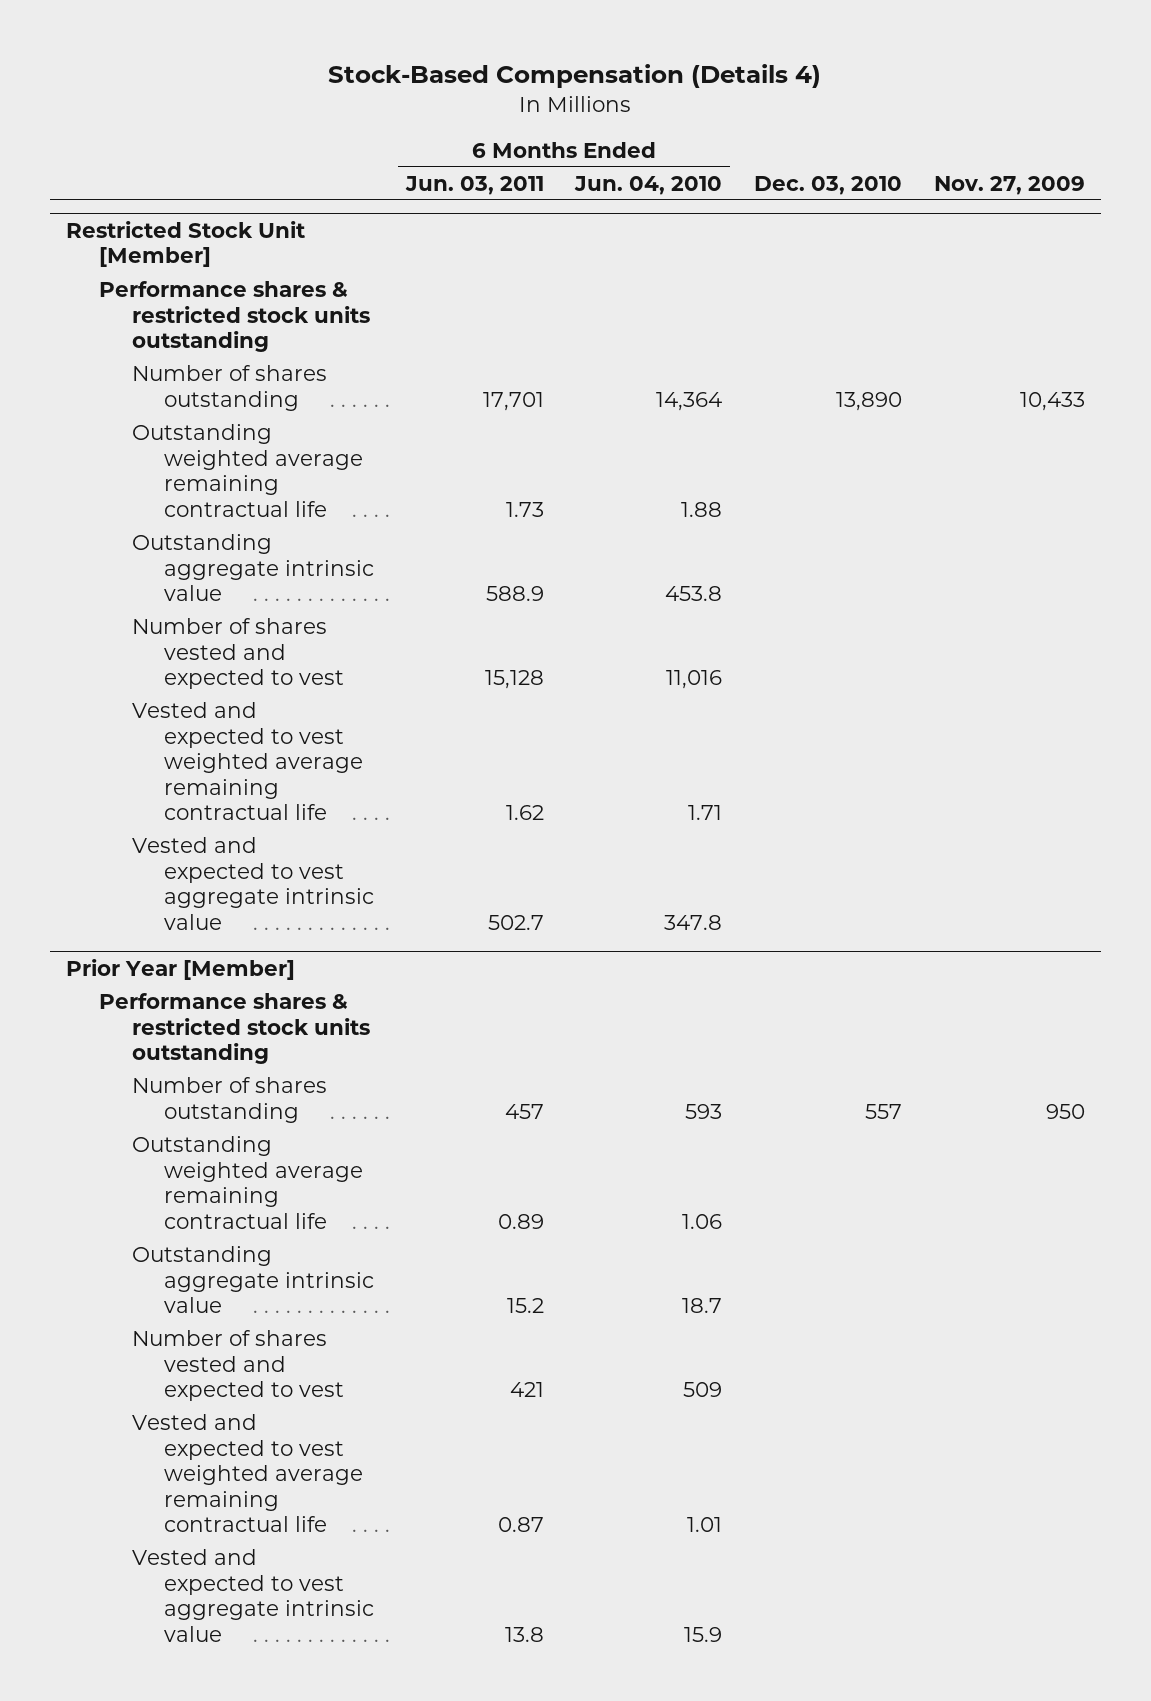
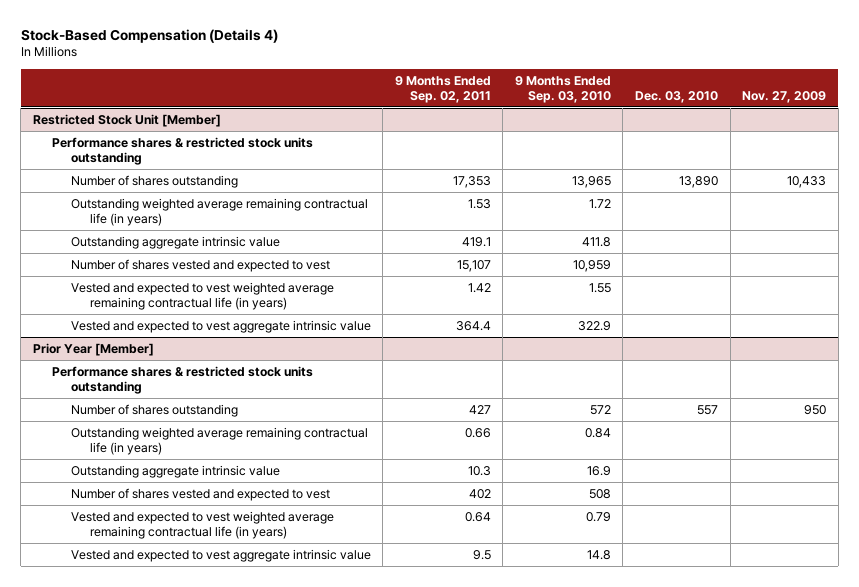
- | 6 Months Ended Jun. 03, 2011 | 6 Months Ended Jun. 04, 2010 | Dec. 03, 2010 | Nov. 27, 2009
+ | 9 Months Ended Sep. 02, 2011 | 9 Months Ended Sep. 03, 2010 | Dec. 03, 2010 | Nov. 27, 2009
@ Restricted Stock Unit [Member]
- Outstanding weighted average remaining contractual life | 1.73 | 1.88 | |
+ Outstanding weighted average remaining contractual life (in years) | 1.53 | 1.72 | |
- Vested and expected to vest weighted average remaining contractual life | 1.62 | 1.71 | |
+ Vested and expected to vest weighted average remaining contractual life (in years) | 1.42 | 1.55 | |
@ Prior Year [Member]
- Outstanding weighted average remaining contractual life | 0.89 | 1.06 | |
+ Outstanding weighted average remaining contractual life (in years) | 0.66 | 0.84 | |
- Vested and expected to vest weighted average remaining contractual life | 0.87 | 1.01 | |
+ Vested and expected to vest weighted average remaining contractual life (in years) | 0.64 | 0.79 | |

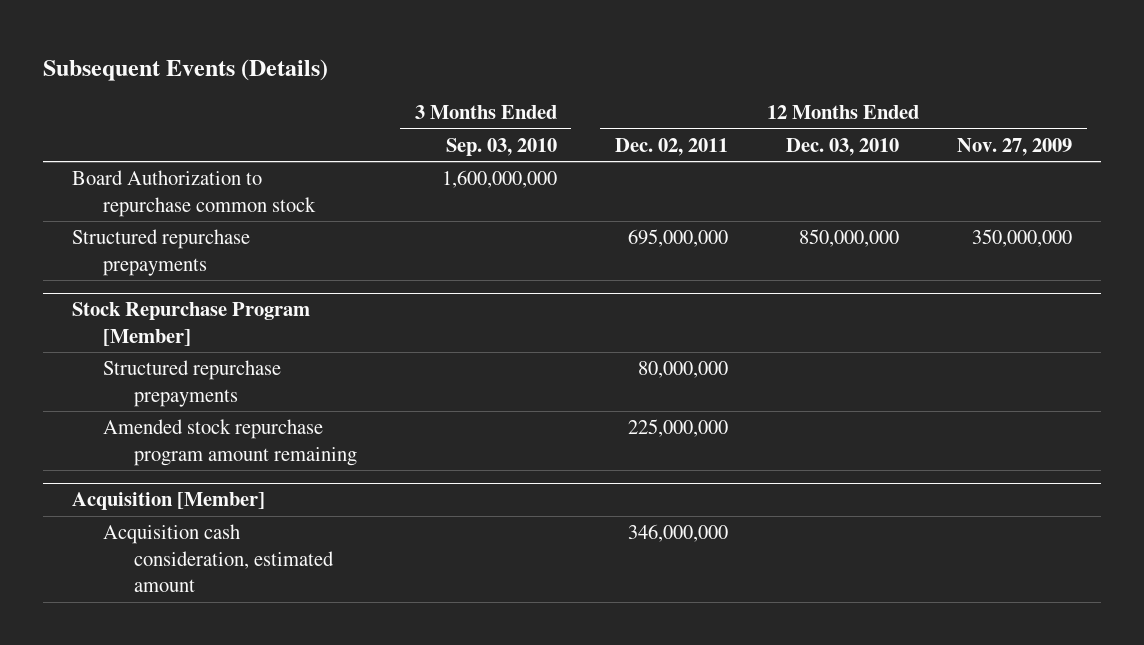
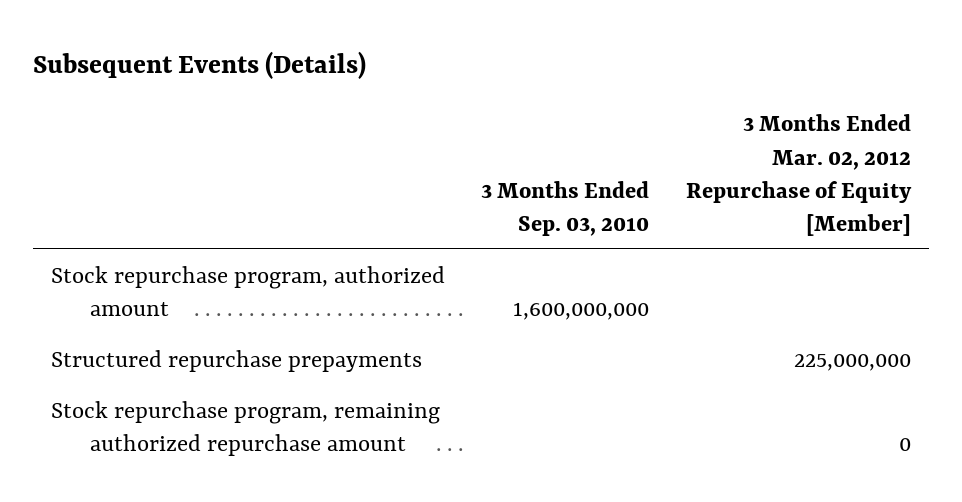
- | 3 Months Ended Sep. 03, 2010 | 12 Months Ended Dec. 02, 2011 | 12 Months Ended Dec. 03, 2010 | 12 Months Ended Nov. 27, 2009
+ | 3 Months Ended Sep. 03, 2010 | 3 Months Ended Mar. 02, 2012 Repurchase of Equity [Member]
- Board Authorization to repurchase common stock | 1,600,000,000 | | |
+ Stock repurchase program, authorized amount | 1,600,000,000 |
- Stock Repurchase Program [Member]
- Structured repurchase prepayments | | 80,000,000 | |
- Amended stock repurchase program amount remaining | | 225,000,000 | |
- Acquisition [Member]
- Acquisition cash consideration, estimated amount | | 346,000,000 | |
+ Stock repurchase program, remaining authorized repurchase amount | | 0

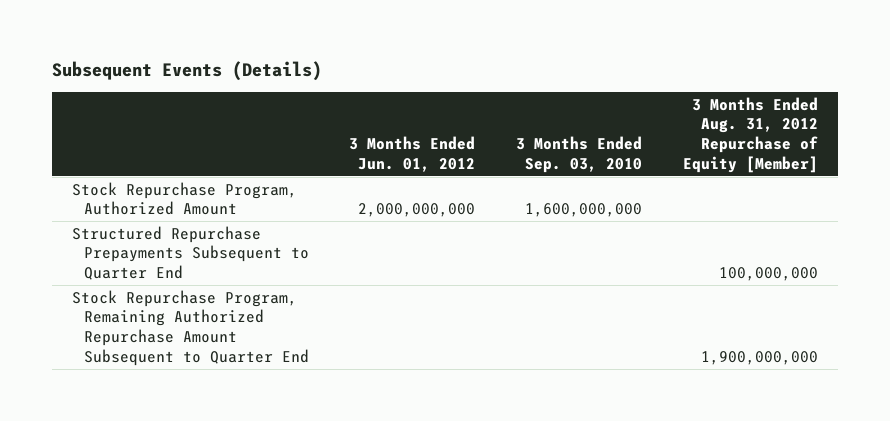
- | 3 Months Ended Sep. 03, 2010 | 3 Months Ended Mar. 02, 2012 Repurchase of Equity [Member]
+ | 3 Months Ended Jun. 01, 2012 | 3 Months Ended Sep. 03, 2010 | 3 Months Ended Aug. 31, 2012 Repurchase of Equity [Member]
- Stock repurchase program, authorized amount | 1,600,000,000 |
- Structured repurchase prepayments | | 225,000,000
- Stock repurchase program, remaining authorized repurchase amount | | 0
+ Stock Repurchase Program, Authorized Amount | 2,000,000,000 | 1,600,000,000 |
+ Structured Repurchase Prepayments Subsequent to Quarter End | | | 100,000,000
+ Stock Repurchase Program, Remaining Authorized Repurchase Amount Subsequent to Quarter End | | | 1,900,000,000

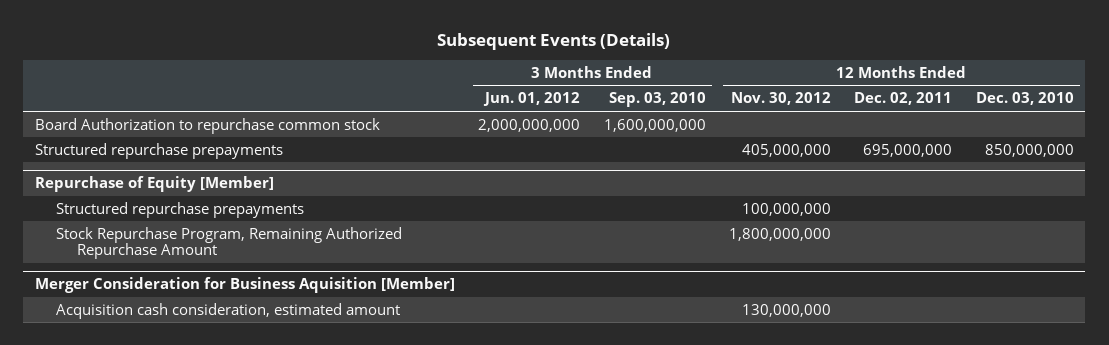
- | 3 Months Ended Jun. 01, 2012 | 3 Months Ended Sep. 03, 2010 | 3 Months Ended Aug. 31, 2012 Repurchase of Equity [Member]
+ | 3 Months Ended Jun. 01, 2012 | 3 Months Ended Sep. 03, 2010 | 12 Months Ended Nov. 30, 2012 | 12 Months Ended Dec. 02, 2011 | 12 Months Ended Dec. 03, 2010
- Stock Repurchase Program, Authorized Amount | 2,000,000,000 | 1,600,000,000 |
- Structured Repurchase Prepayments Subsequent to Quarter End | | | 100,000,000
- Stock Repurchase Program, Remaining Authorized Repurchase Amount Subsequent to Quarter End | | | 1,900,000,000
+ Board Authorization to repurchase common stock | 2,000,000,000 | 1,600,000,000 | | |
+ Structured repurchase prepayments | | | 405,000,000 | 695,000,000 | 850,000,000
+ Repurchase of Equity [Member]
+ Structured repurchase prepayments | | | 100,000,000 | |
+ Stock Repurchase Program, Remaining Authorized Repurchase Amount | | | 1,800,000,000 | |
+ Merger Consideration for Business Aquisition [Member]
+ Acquisition cash consideration, estimated amount | | | 130,000,000 | |

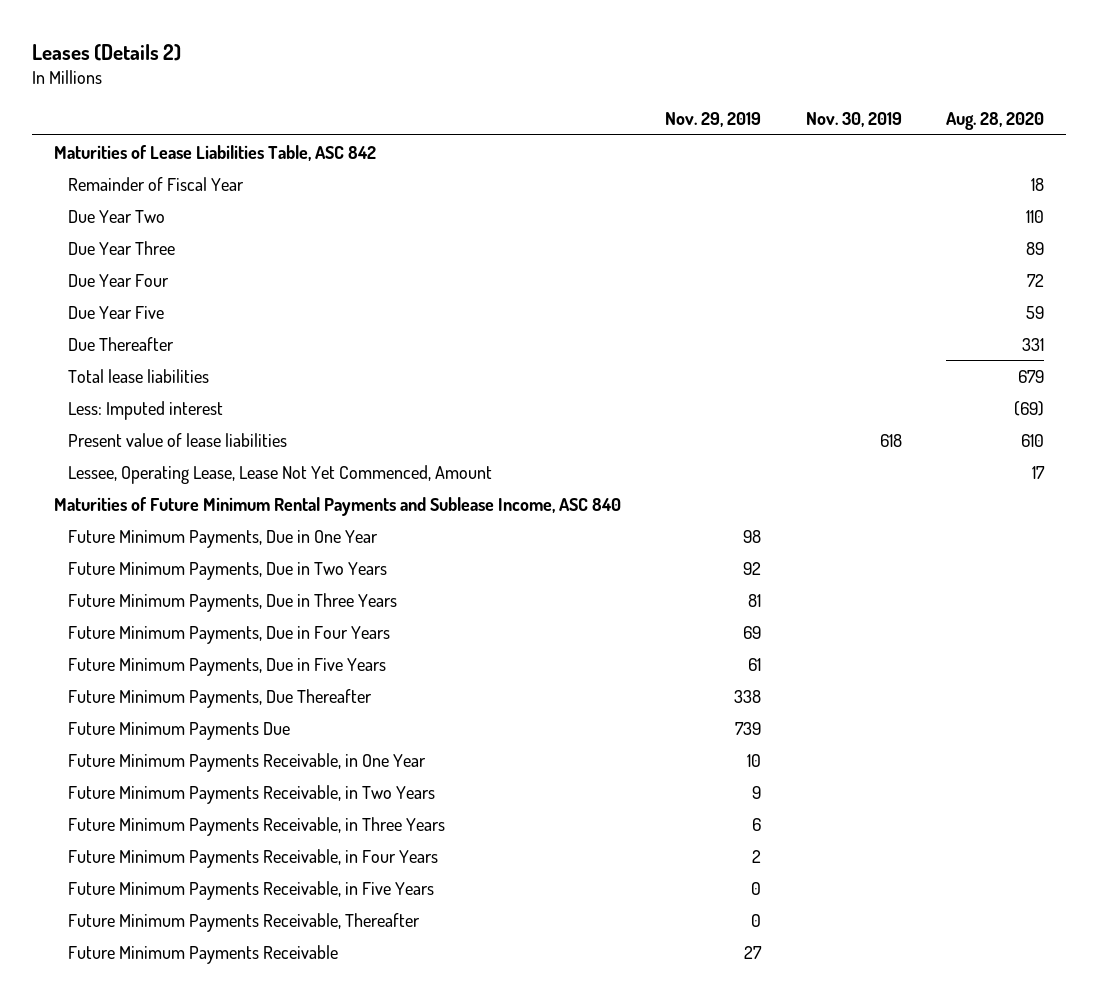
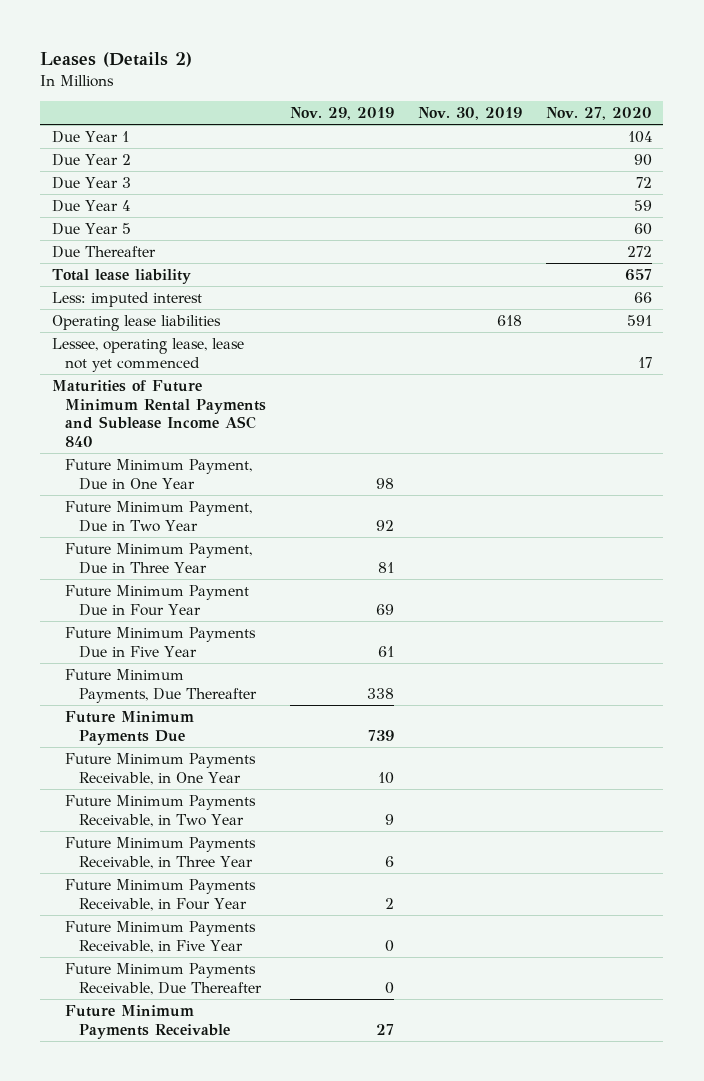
- | Nov. 29, 2019 | Nov. 30, 2019 | Aug. 28, 2020
+ | Nov. 29, 2019 | Nov. 30, 2019 | Nov. 27, 2020
- Maturities of Lease Liabilities Table, ASC 842
- Remainder of Fiscal Year | | | 18
- Due Year Two | | | 110
- Due Year Three | | | 89
- Due Year Four | | | 72
- Due Year Five | | | 59
+ Due Year 1 | | | 104
+ Due Year 2 | | | 90
+ Due Year 3 | | | 72
+ Due Year 4 | | | 59
+ Due Year 5 | | | 60
- Total lease liabilities | | | 679
- Less: Imputed interest | | | (69)
- Present value of lease liabilities | | 618 | 610
- Lessee, Operating Lease, Lease Not Yet Commenced, Amount | | | 17
- Maturities of Future Minimum Rental Payments and Sublease Income, ASC 840
- Future Minimum Payments, Due in One Year | 98 | |
- Future Minimum Payments, Due in Two Years | 92 | |
- Future Minimum Payments, Due in Three Years | 81 | |
- Future Minimum Payments, Due in Four Years | 69 | |
- Future Minimum Payments, Due in Five Years | 61 | |
+ Total lease liability | | | 657
+ Less: imputed interest | | | 66
+ Operating lease liabilities | | 618 | 591
+ Lessee, operating lease, lease not yet commenced | | | 17
+ Maturities of Future Minimum Rental Payments and Sublease Income ASC 840
+ Future Minimum Payment, Due in One Year | 98 | |
+ Future Minimum Payment, Due in Two Year | 92 | |
+ Future Minimum Payment, Due in Three Year | 81 | |
+ Future Minimum Payment Due in Four Year | 69 | |
+ Future Minimum Payments Due in Five Year | 61 | |
- Future Minimum Payments Receivable, in Two Years | 9 | |
- Future Minimum Payments Receivable, in Three Years | 6 | |
- Future Minimum Payments Receivable, in Four Years | 2 | |
- Future Minimum Payments Receivable, in Five Years | 0 | |
- Future Minimum Payments Receivable, Thereafter | 0 | |
+ Future Minimum Payments Receivable, in Two Year | 9 | |
+ Future Minimum Payments Receivable, in Three Year | 6 | |
+ Future Minimum Payments Receivable, in Four Year | 2 | |
+ Future Minimum Payments Receivable, in Five Year | 0 | |
+ Future Minimum Payments Receivable, Due Thereafter | 0 | |

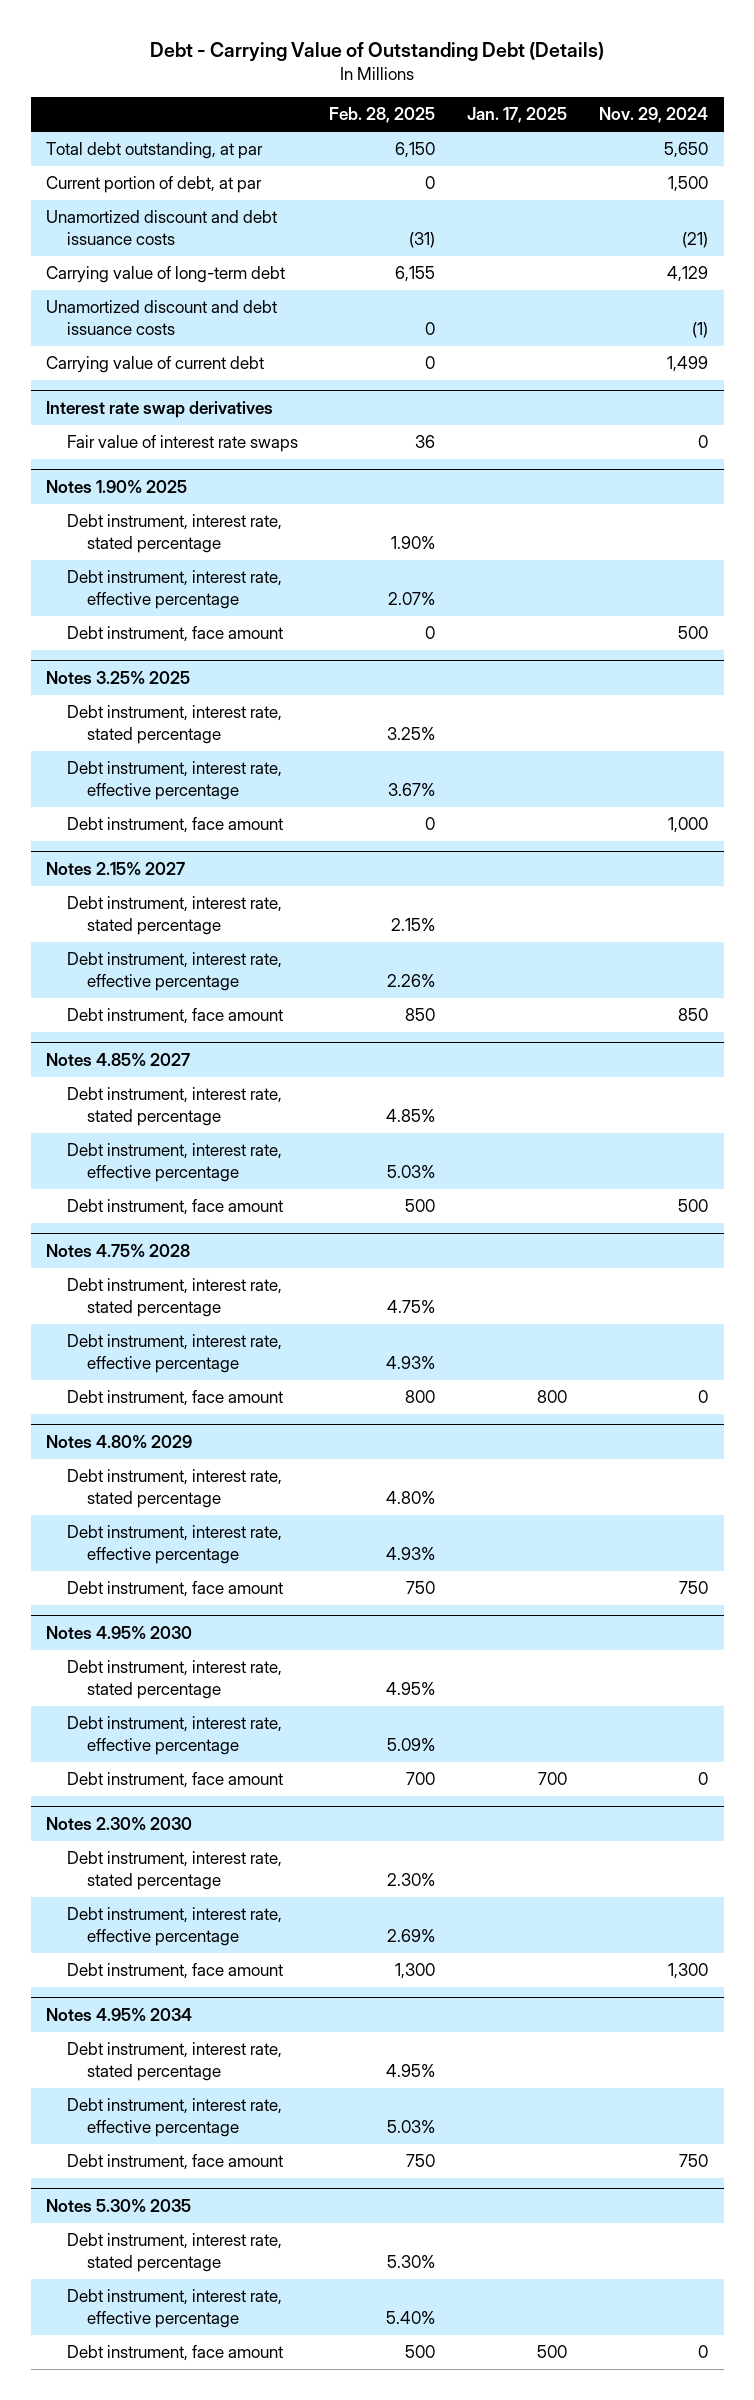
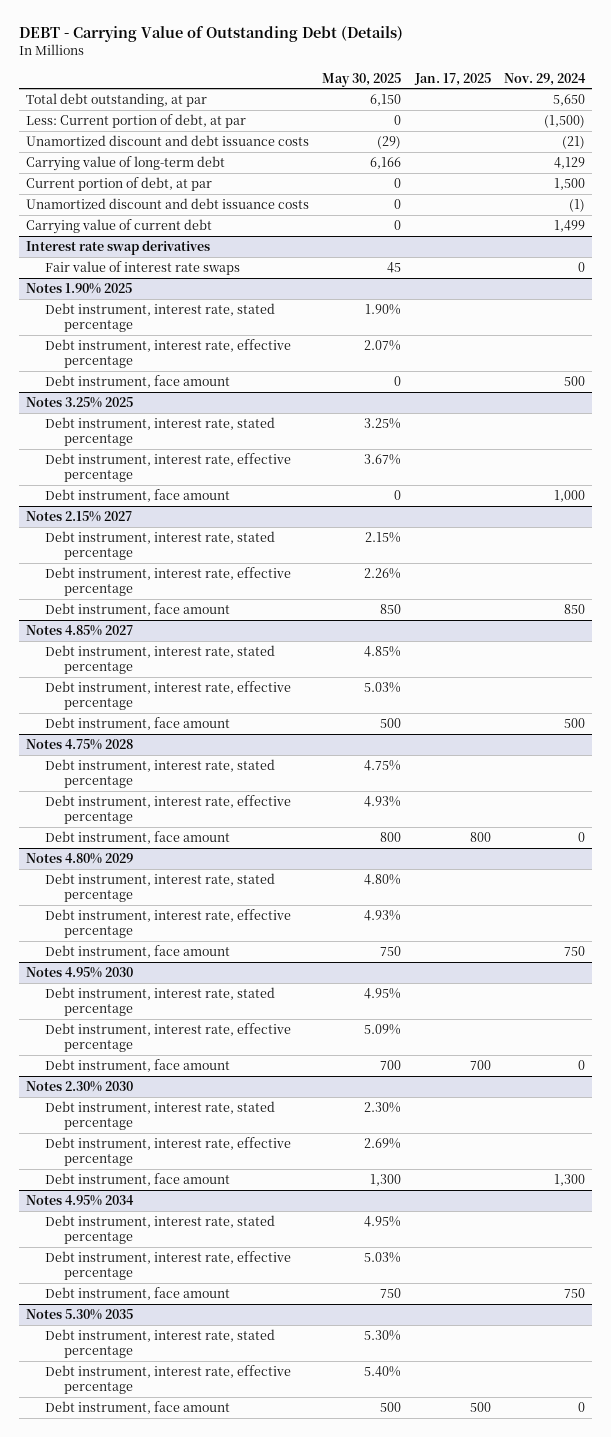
- Debt - Carrying Value of Outstanding Debt (Details)
+ DEBT - Carrying Value of Outstanding Debt (Details)
- | Feb. 28, 2025 | Jan. 17, 2025 | Nov. 29, 2024
+ | May 30, 2025 | Jan. 17, 2025 | Nov. 29, 2024
+ Less: Current portion of debt, at par | 0 | | (1,500)
moved down: Current portion of debt, at par | 0 | | 1,500

